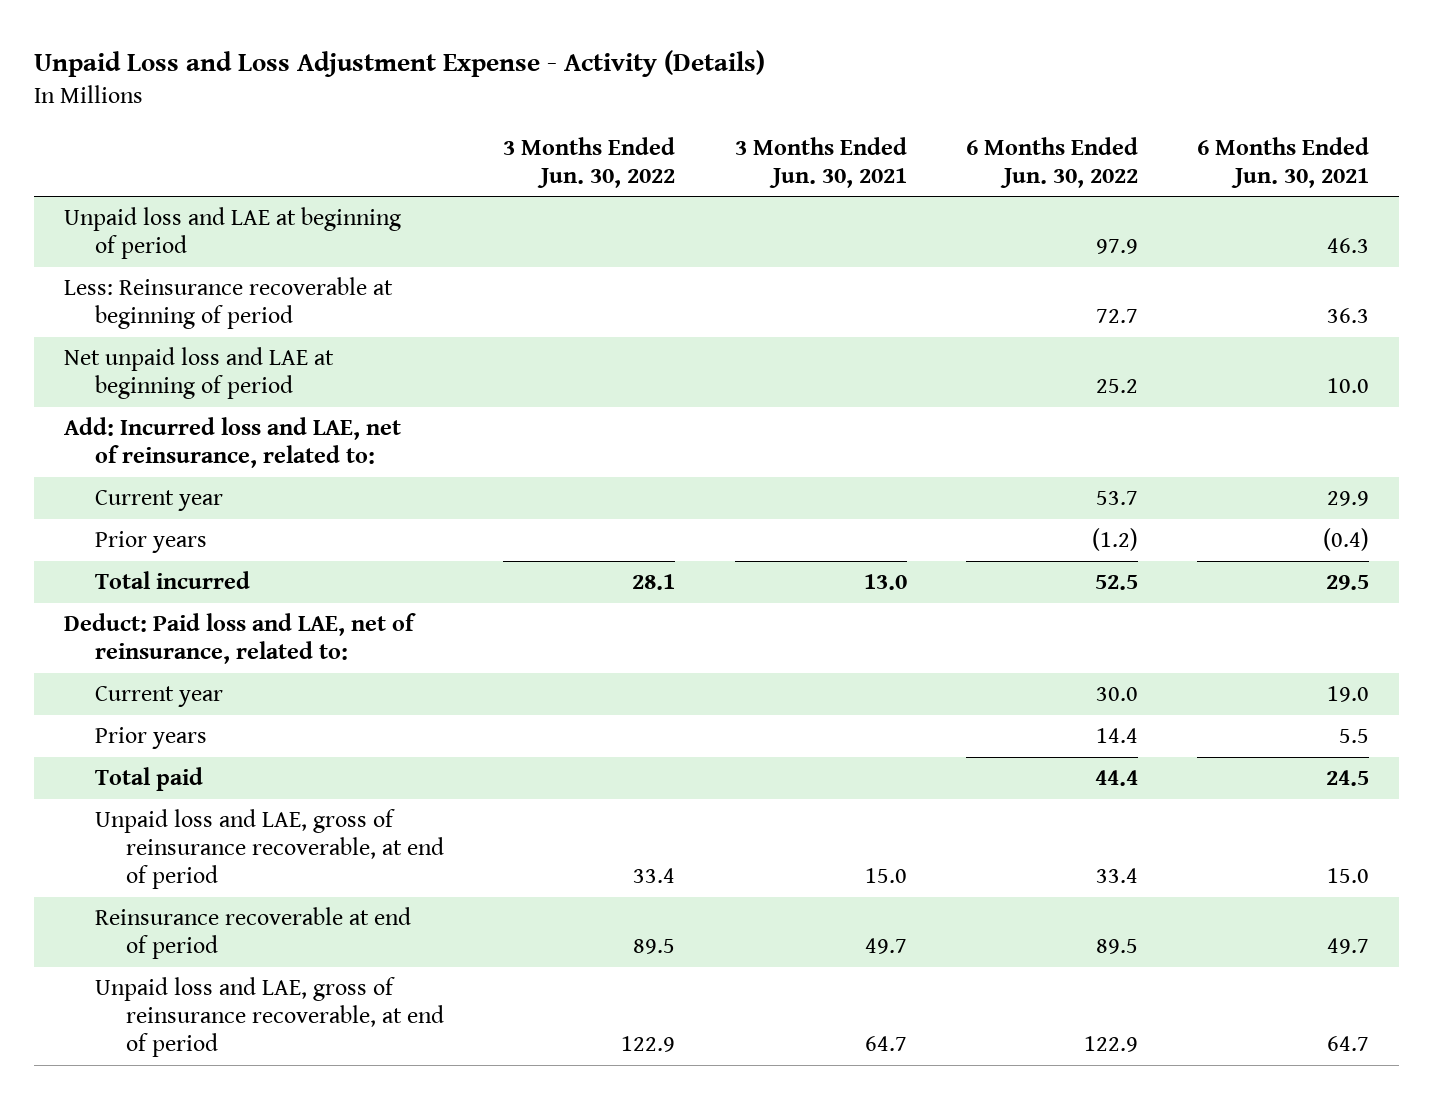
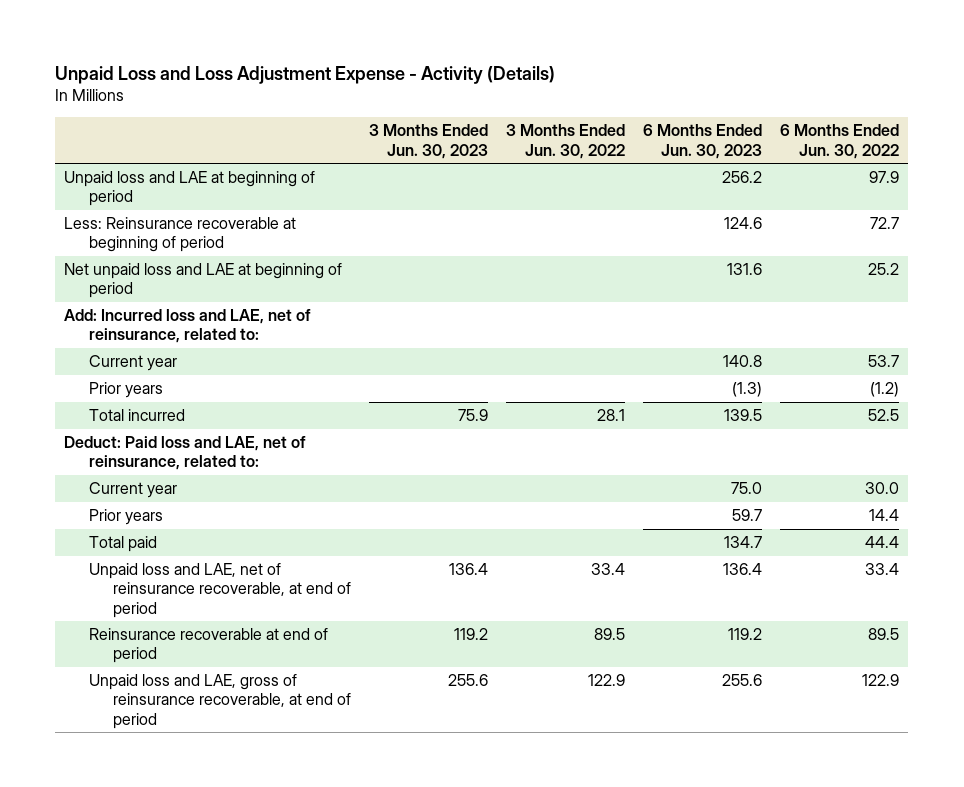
- | 3 Months Ended Jun. 30, 2022 | 3 Months Ended Jun. 30, 2021 | 6 Months Ended Jun. 30, 2022 | 6 Months Ended Jun. 30, 2021
+ | 3 Months Ended Jun. 30, 2023 | 3 Months Ended Jun. 30, 2022 | 6 Months Ended Jun. 30, 2023 | 6 Months Ended Jun. 30, 2022
- Unpaid loss and LAE, gross of reinsurance recoverable, at end of period | 33.4 | 15.0 | 33.4 | 15.0
+ Unpaid loss and LAE, net of reinsurance recoverable, at end of period | 136.4 | 33.4 | 136.4 | 33.4

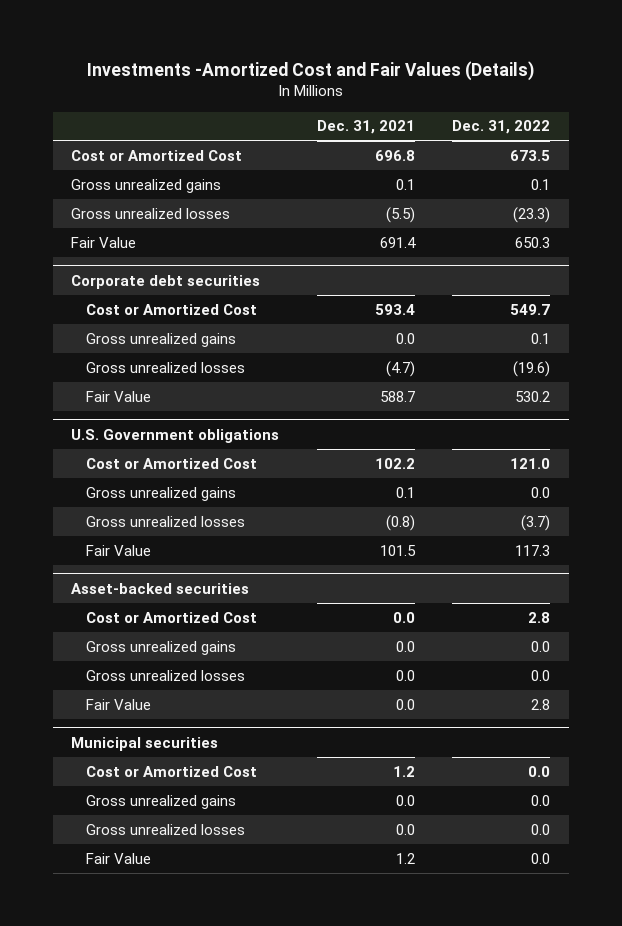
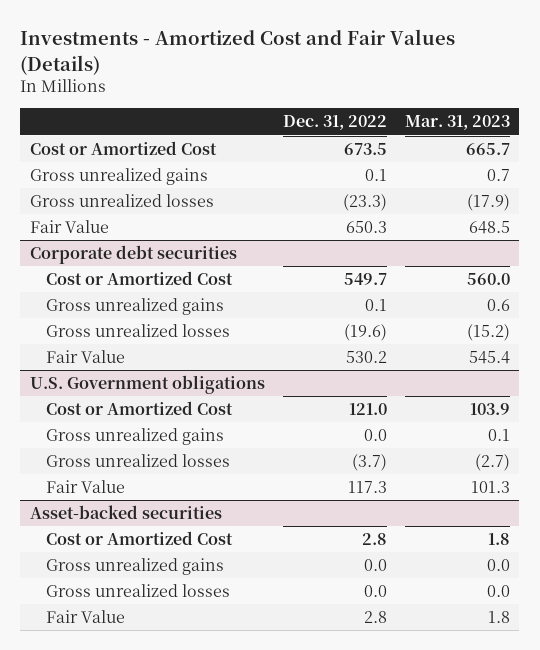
- Investments -Amortized Cost and Fair Values (Details)
+ Investments - Amortized Cost and Fair Values (Details)
- | Dec. 31, 2021 | Dec. 31, 2022
+ | Dec. 31, 2022 | Mar. 31, 2023
- Municipal securities
- Cost or Amortized Cost | 1.2 | 0.0
- Gross unrealized gains | 0.0 | 0.0
- Gross unrealized losses | 0.0 | 0.0
- Fair Value | 1.2 | 0.0

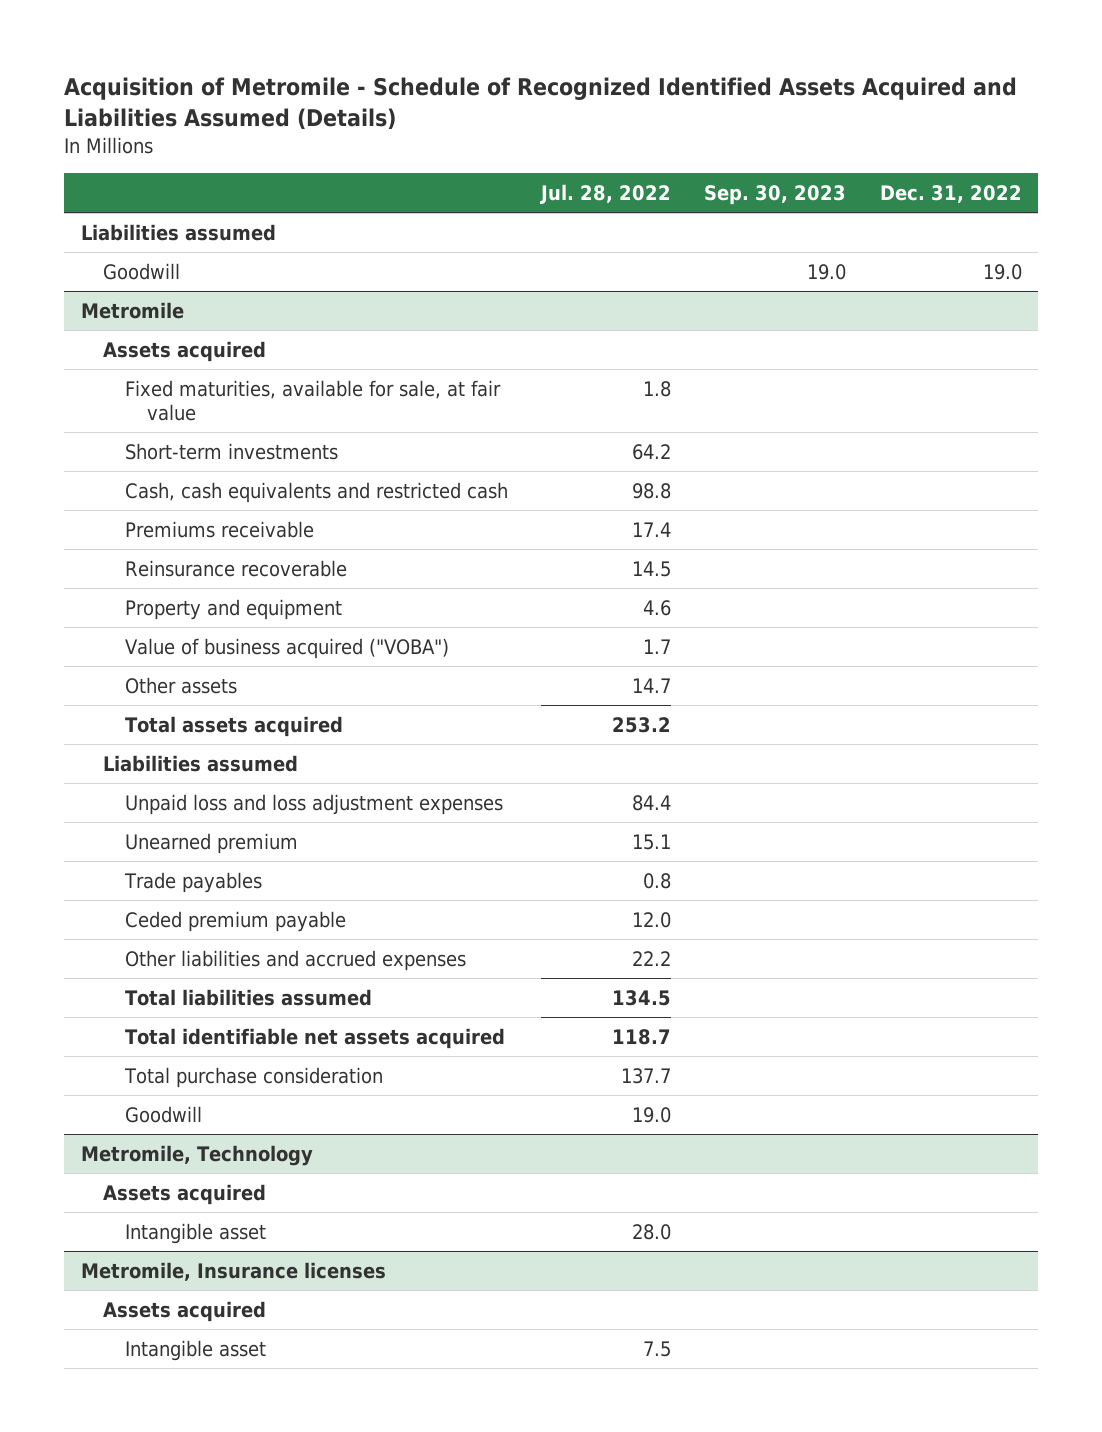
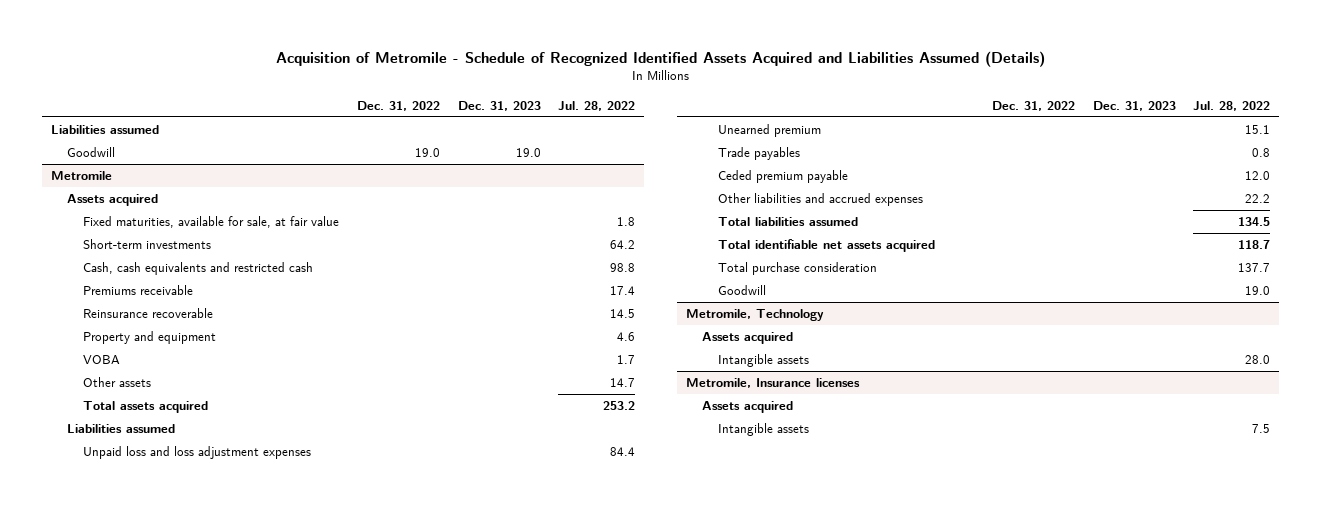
- | Jul. 28, 2022 | Sep. 30, 2023 | Dec. 31, 2022
+ | Dec. 31, 2022 | Dec. 31, 2023 | Jul. 28, 2022
@ Metromile
- Value of business acquired ("VOBA") | 1.7 | |
+ VOBA | | | 1.7
@ Metromile, Technology
- Intangible asset | 28.0 | |
+ Intangible assets | | | 28.0
@ Metromile, Insurance licenses
- Intangible asset | 7.5 | |
+ Intangible assets | | | 7.5

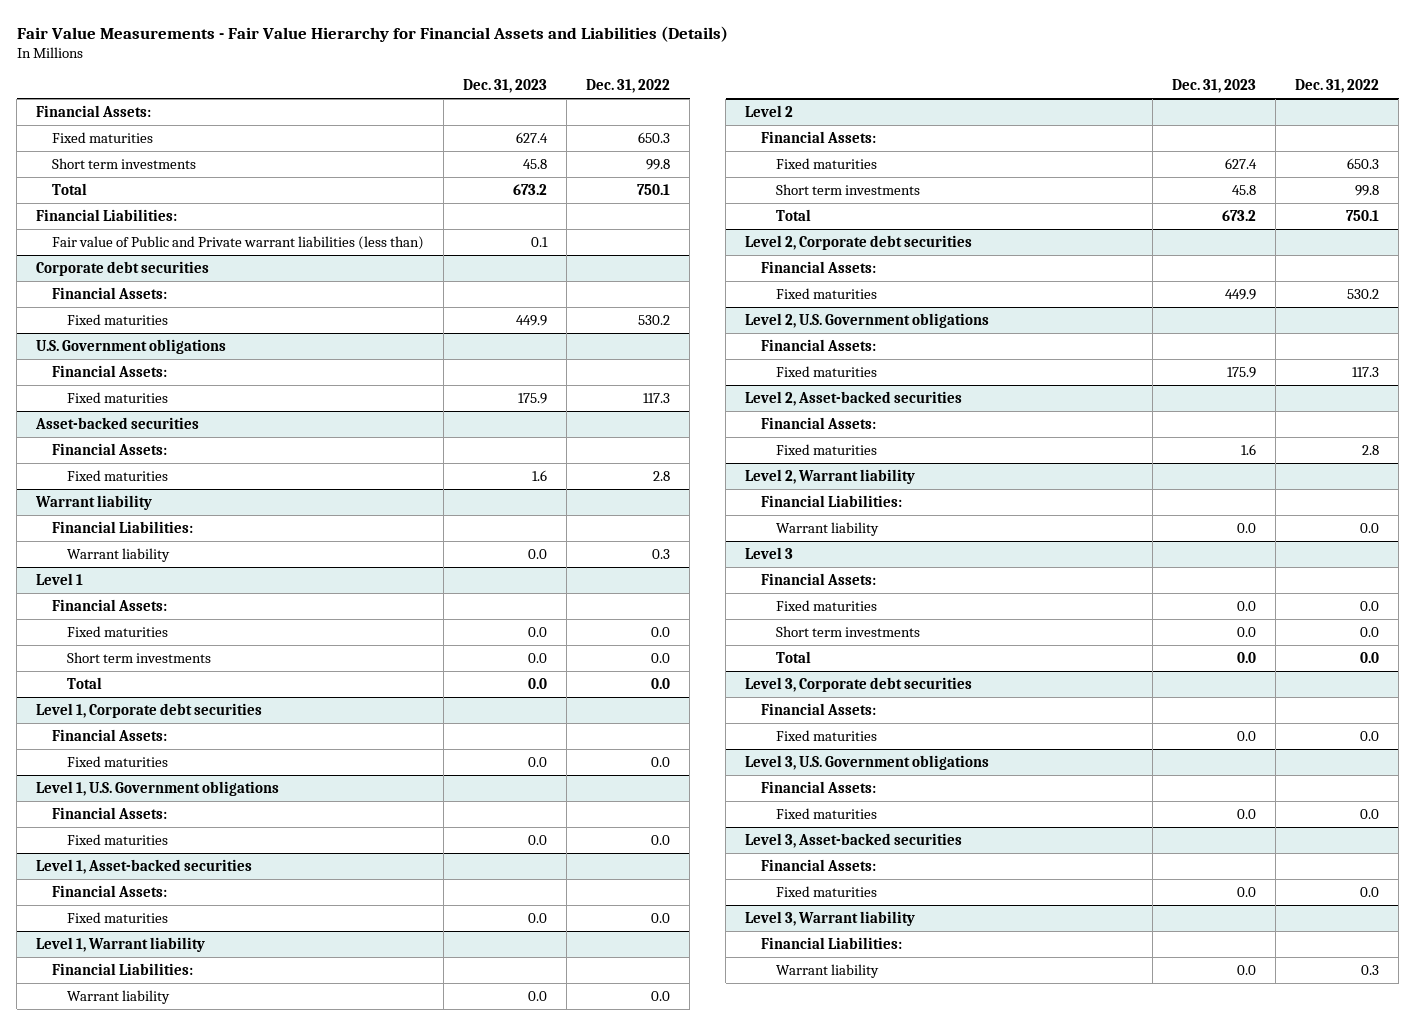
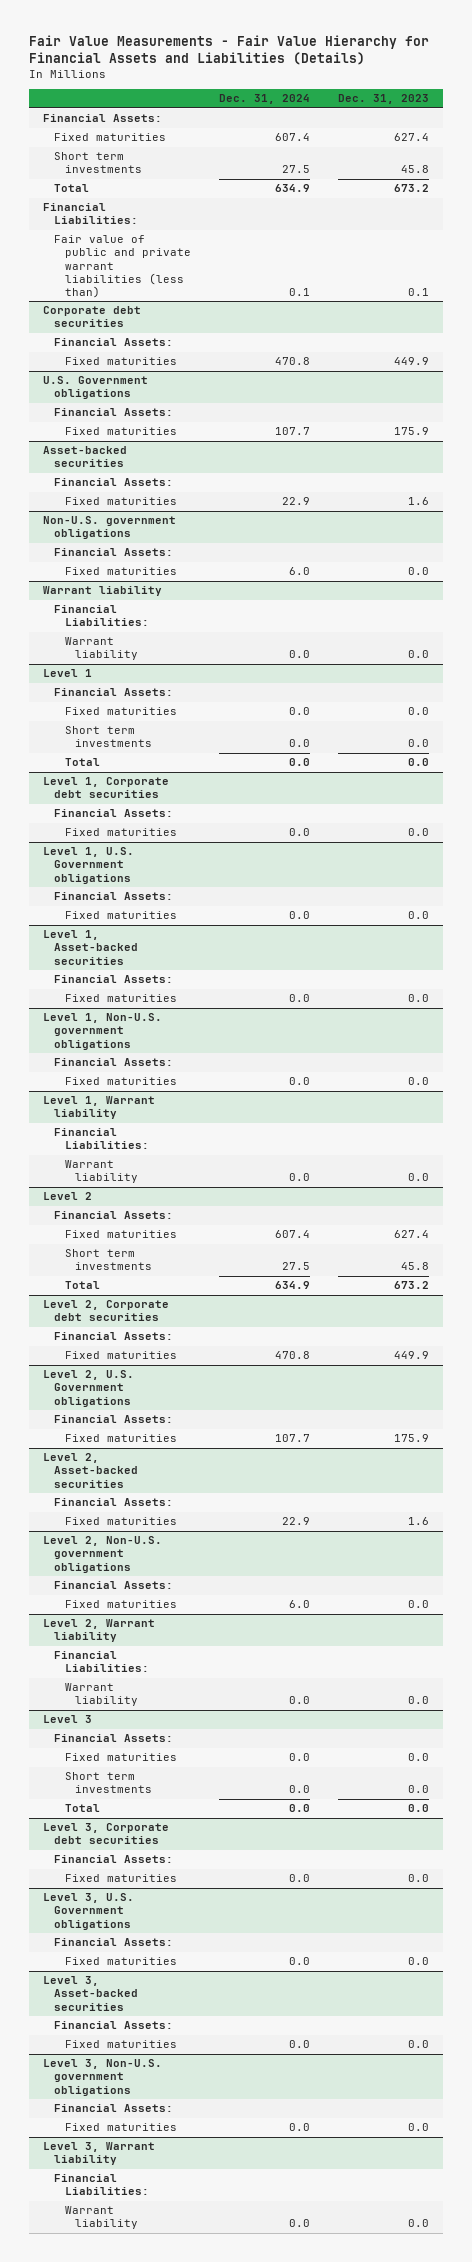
- | Dec. 31, 2023 | Dec. 31, 2022
+ | Dec. 31, 2024 | Dec. 31, 2023
- Fair value of Public and Private warrant liabilities (less than) | 0.1 |
+ Fair value of public and private warrant liabilities (less than) | 0.1 | 0.1
+ Non-U.S. government obligations
+ Financial Assets:
+ Fixed maturities | 6.0 | 0.0
+ Level 1, Non-U.S. government obligations
+ Financial Assets:
+ Fixed maturities | 0.0 | 0.0
+ Level 2, Non-U.S. government obligations
+ Financial Assets:
+ Fixed maturities | 6.0 | 0.0
+ Level 3, Non-U.S. government obligations
+ Financial Assets:
+ Fixed maturities | 0.0 | 0.0

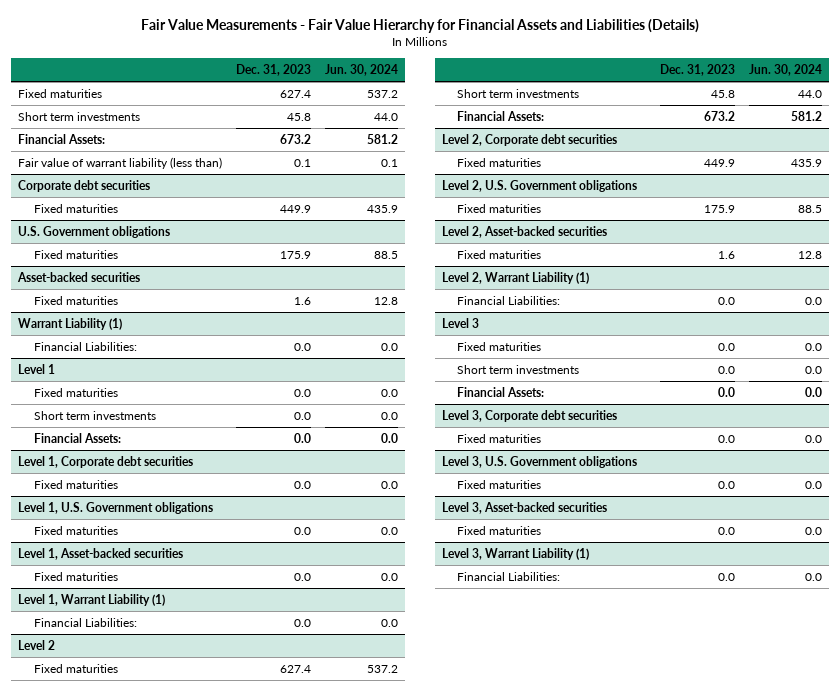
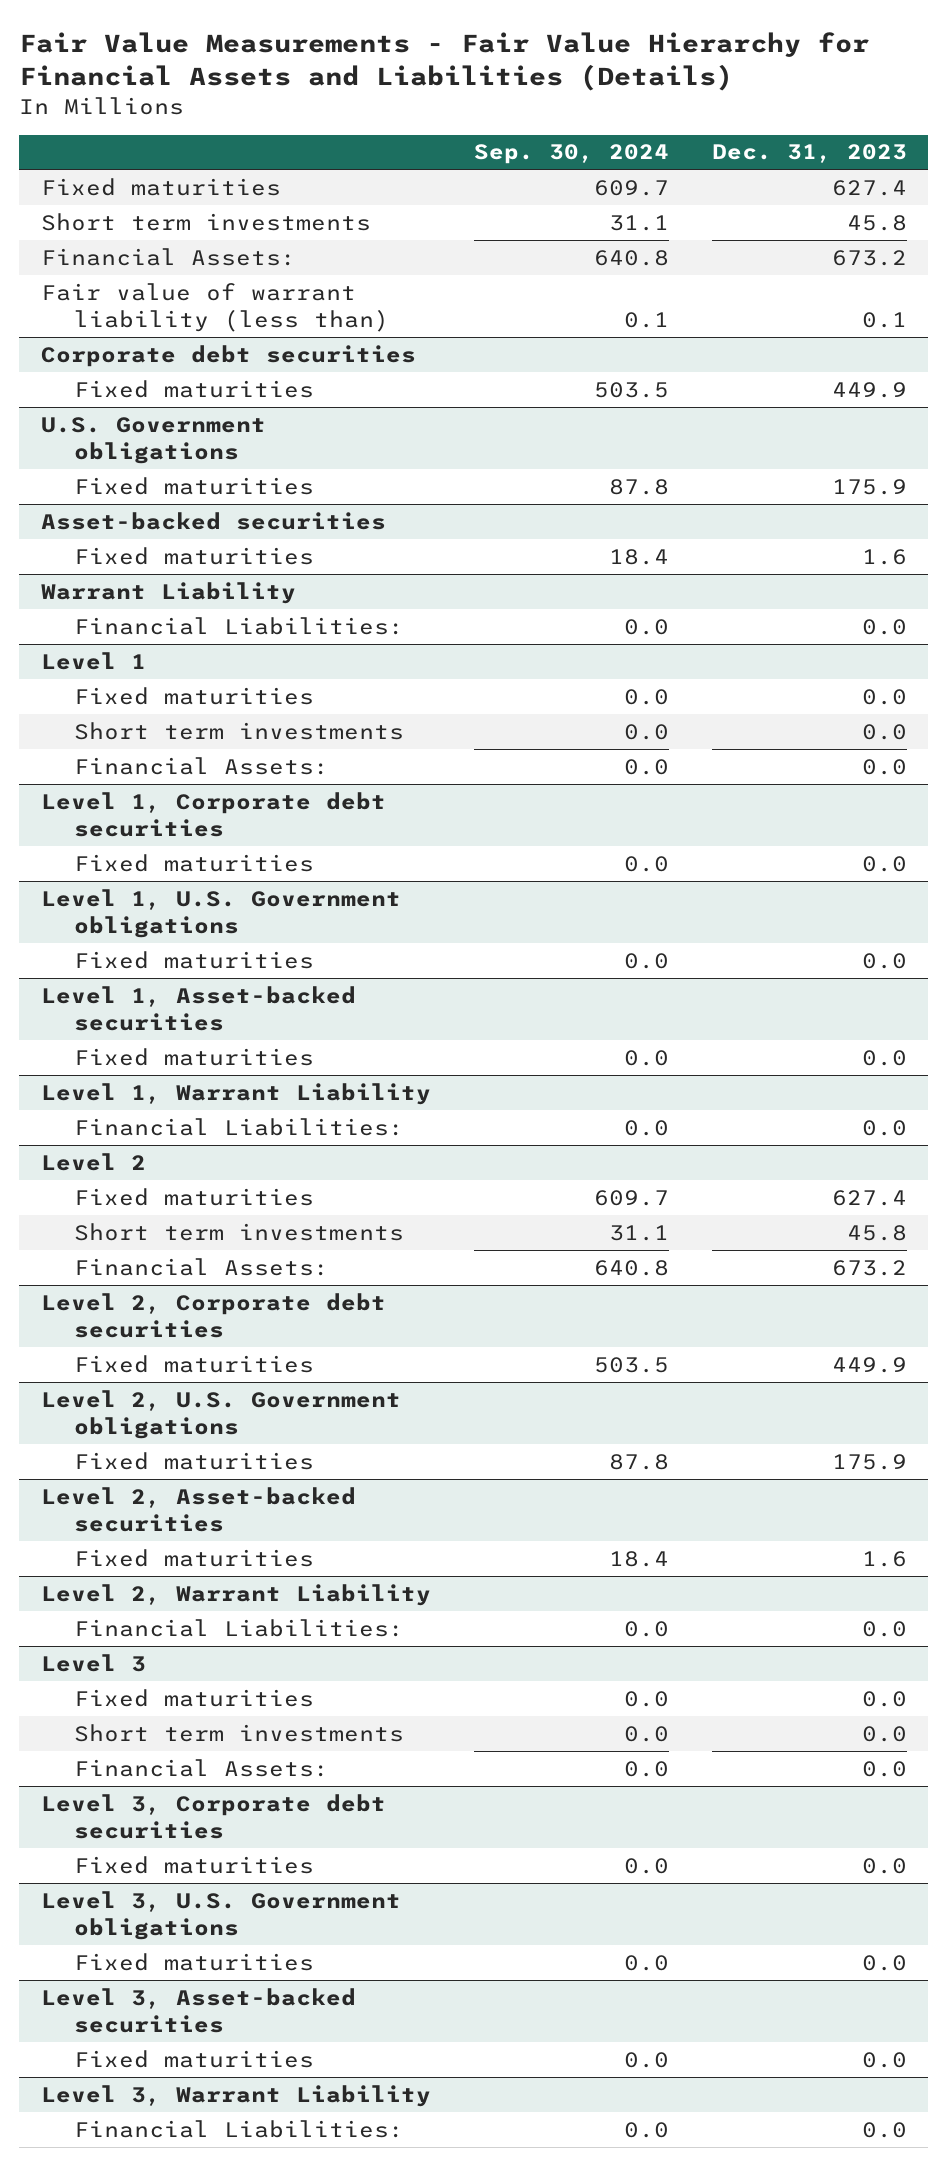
- | Dec. 31, 2023 | Jun. 30, 2024
+ | Sep. 30, 2024 | Dec. 31, 2023
- Warrant Liability (1)
+ Warrant Liability
- Level 1, Warrant Liability (1)
+ Level 1, Warrant Liability
- Level 2, Warrant Liability (1)
+ Level 2, Warrant Liability
- Level 3, Warrant Liability (1)
+ Level 3, Warrant Liability

